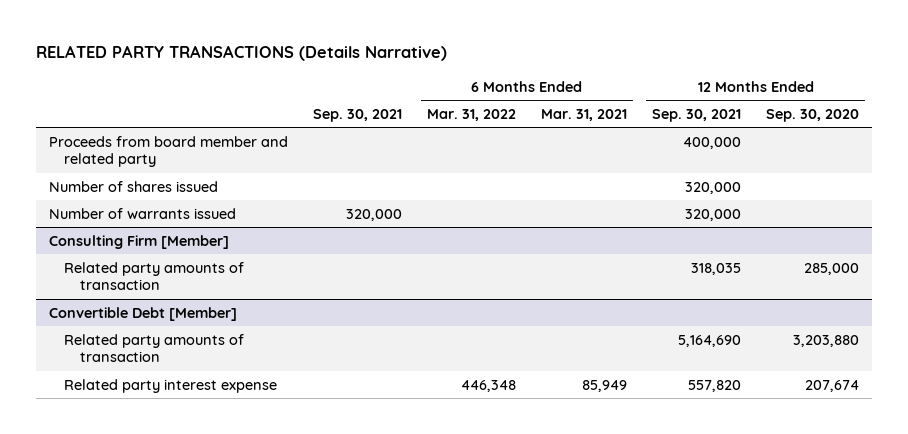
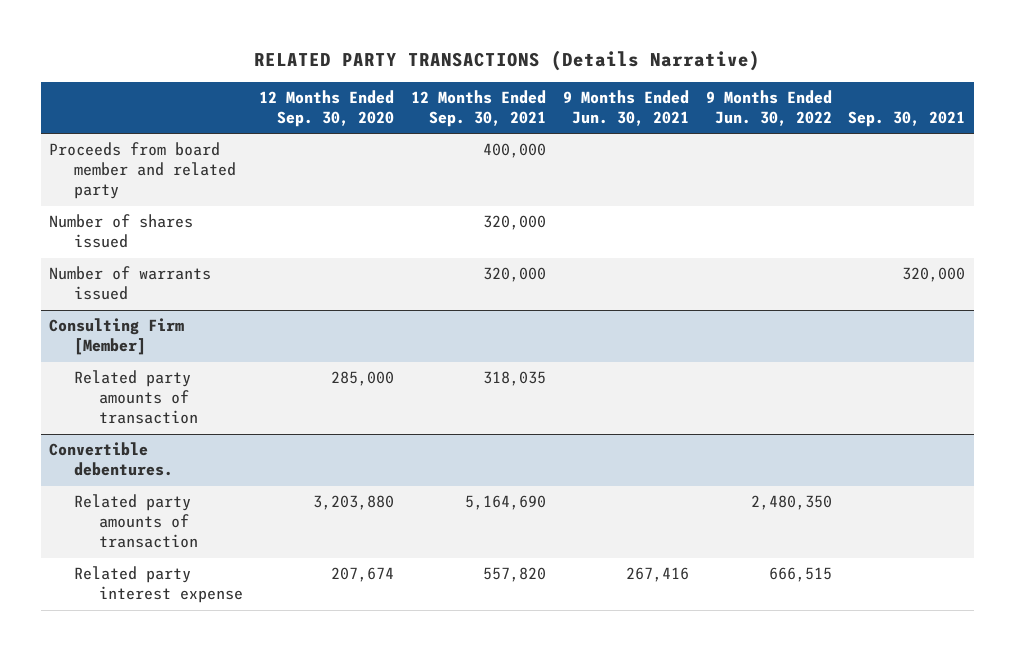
- | Sep. 30, 2021 | 6 Months Ended Mar. 31, 2022 | 6 Months Ended Mar. 31, 2021 | 12 Months Ended Sep. 30, 2021 | 12 Months Ended Sep. 30, 2020
+ | 12 Months Ended Sep. 30, 2020 | 12 Months Ended Sep. 30, 2021 | 9 Months Ended Jun. 30, 2021 | 9 Months Ended Jun. 30, 2022 | Sep. 30, 2021
- Convertible Debt [Member]
+ Convertible debentures.

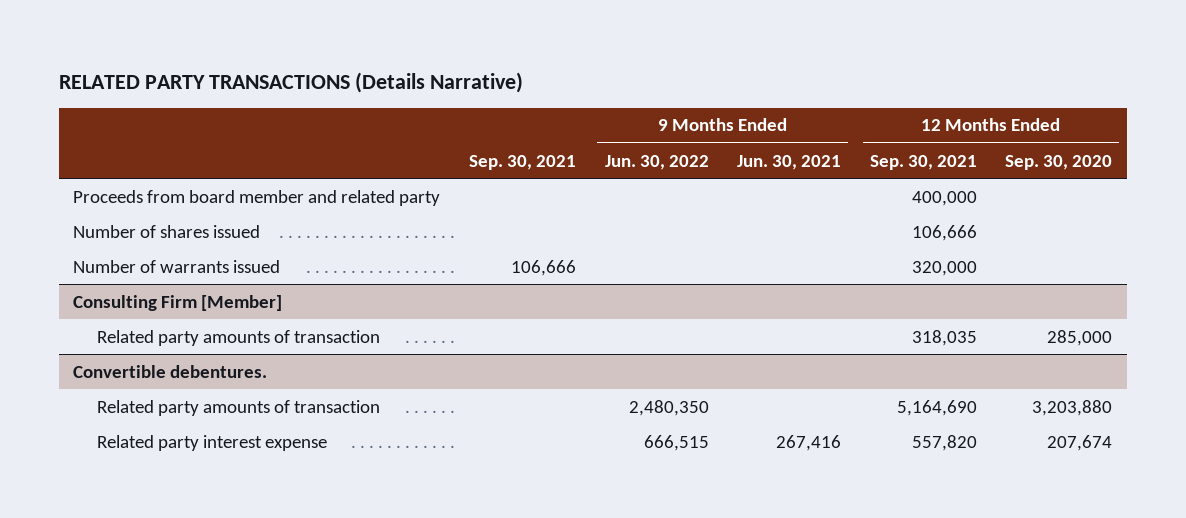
- | 12 Months Ended Sep. 30, 2020 | 12 Months Ended Sep. 30, 2021 | 9 Months Ended Jun. 30, 2021 | 9 Months Ended Jun. 30, 2022 | Sep. 30, 2021
+ | Sep. 30, 2021 | 9 Months Ended Jun. 30, 2022 | 9 Months Ended Jun. 30, 2021 | 12 Months Ended Sep. 30, 2021 | 12 Months Ended Sep. 30, 2020
- Number of shares issued | | 320,000 | | |
- Number of warrants issued | | 320,000 | | | 320,000
+ Number of shares issued | | | | 106,666 |
+ Number of warrants issued | 106,666 | | | 320,000 |

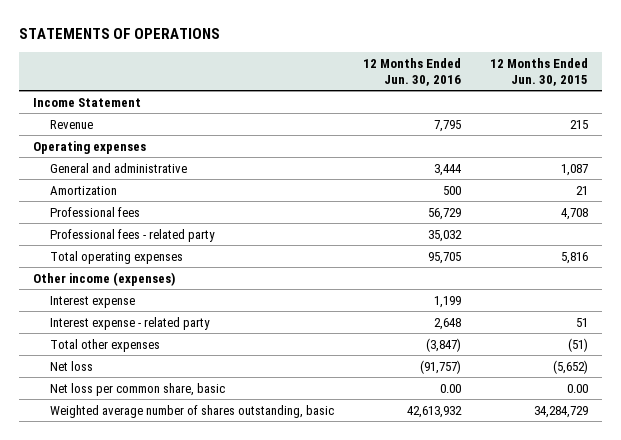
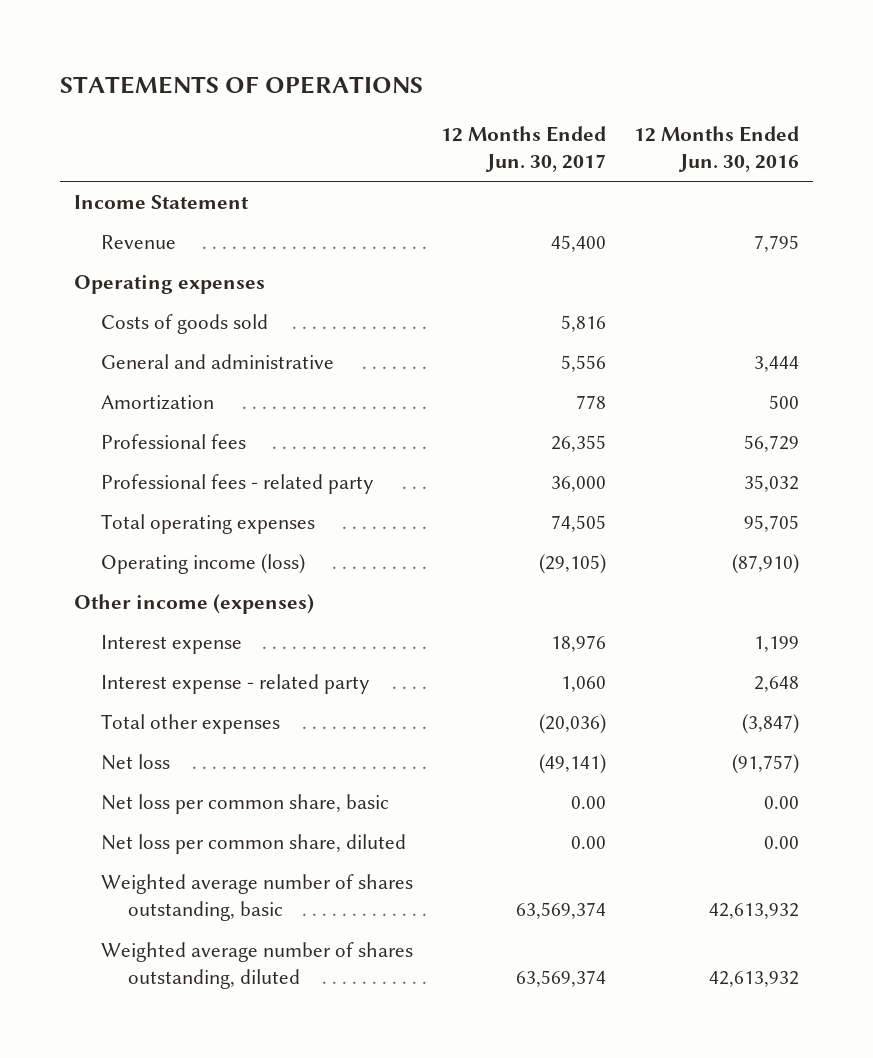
- | 12 Months Ended Jun. 30, 2016 | 12 Months Ended Jun. 30, 2015
+ | 12 Months Ended Jun. 30, 2017 | 12 Months Ended Jun. 30, 2016
+ Costs of goods sold | 5,816 |
+ Operating income (loss) | (29,105) | (87,910)
+ Net loss per common share, diluted | 0.00 | 0.00
+ Weighted average number of shares outstanding, diluted | 63,569,374 | 42,613,932

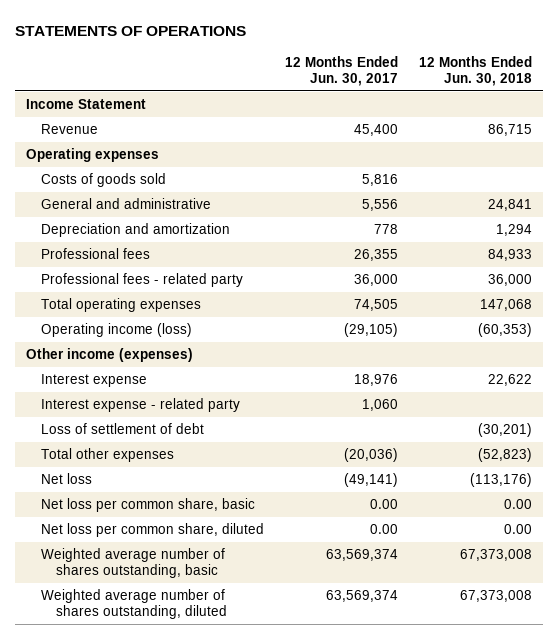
- | 12 Months Ended Jun. 30, 2017 | 12 Months Ended Jun. 30, 2016
+ | 12 Months Ended Jun. 30, 2017 | 12 Months Ended Jun. 30, 2018
- Amortization | 778 | 500
+ Depreciation and amortization | 778 | 1,294
+ Loss of settlement of debt | | (30,201)

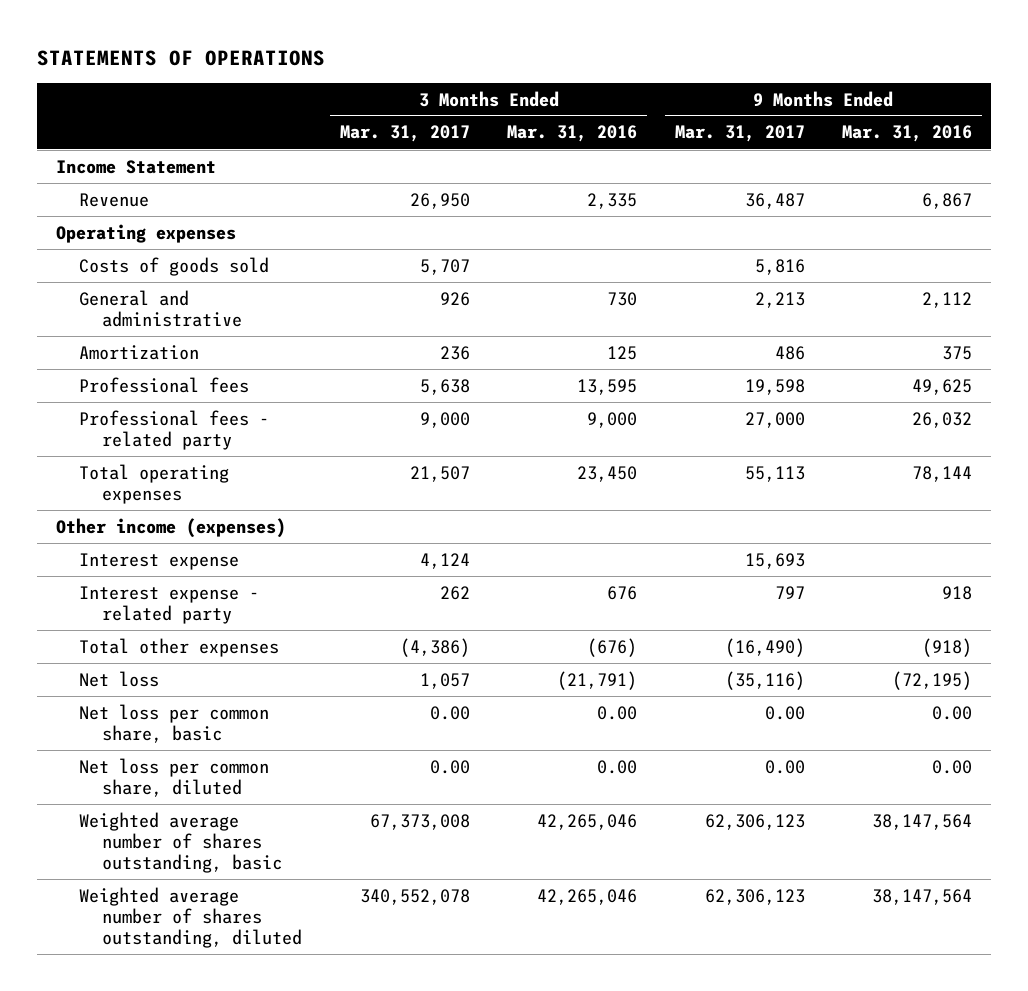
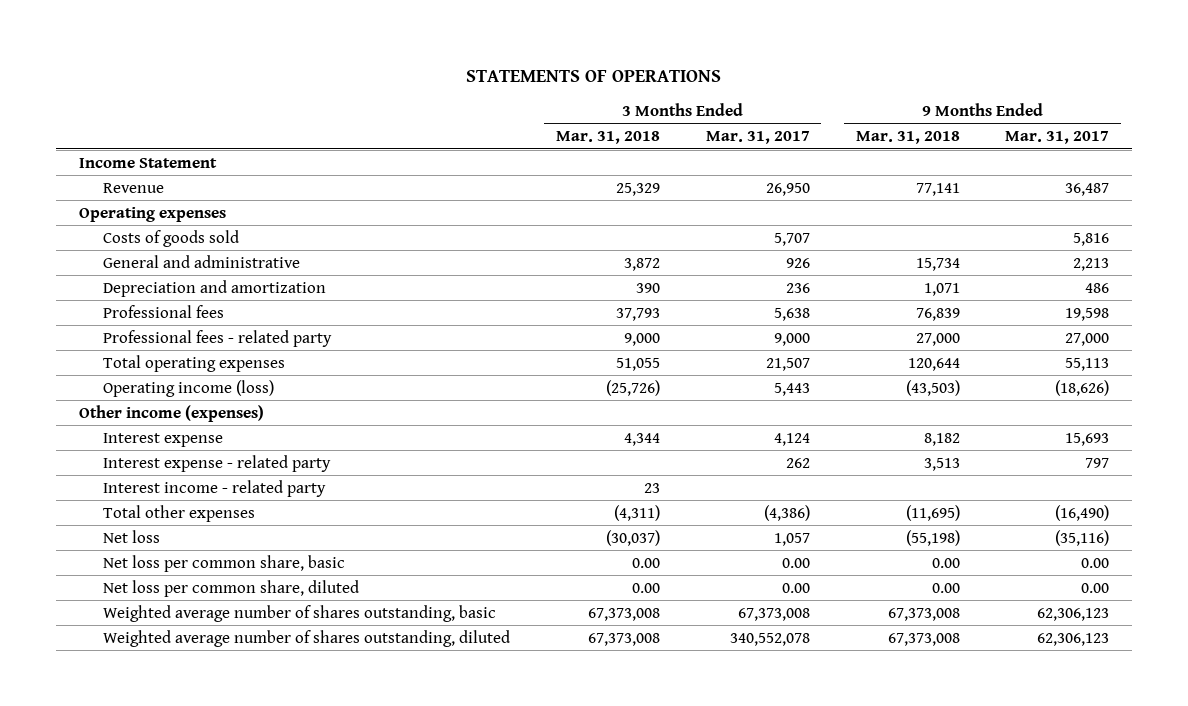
- | 3 Months Ended Mar. 31, 2017 | 3 Months Ended Mar. 31, 2016 | 9 Months Ended Mar. 31, 2017 | 9 Months Ended Mar. 31, 2016
+ | 3 Months Ended Mar. 31, 2018 | 3 Months Ended Mar. 31, 2017 | 9 Months Ended Mar. 31, 2018 | 9 Months Ended Mar. 31, 2017
- Amortization | 236 | 125 | 486 | 375
+ Depreciation and amortization | 390 | 236 | 1,071 | 486
+ Operating income (loss) | (25,726) | 5,443 | (43,503) | (18,626)
+ Interest income - related party | 23 | | |

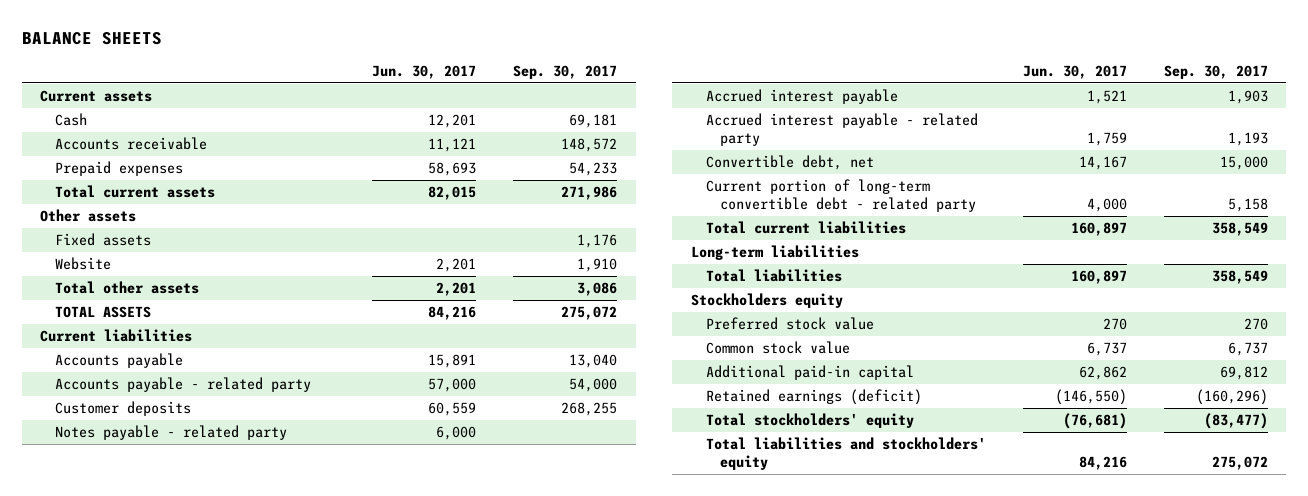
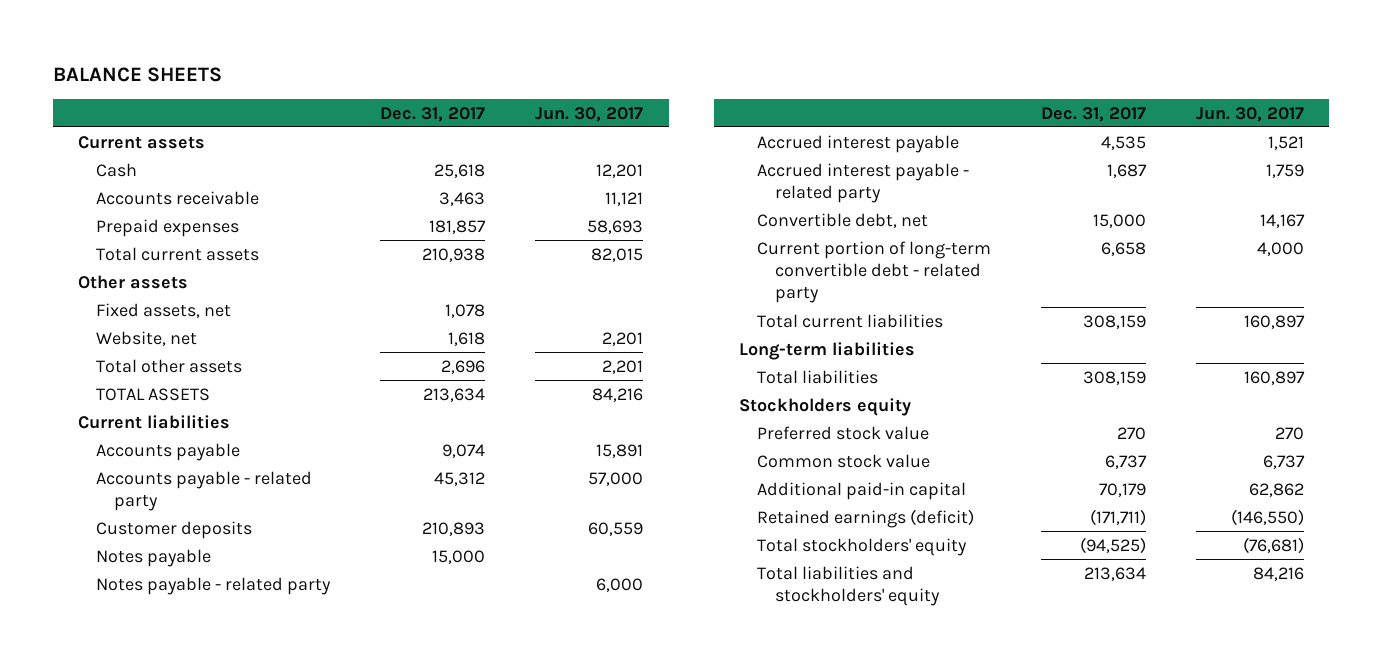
- | Jun. 30, 2017 | Sep. 30, 2017
+ | Dec. 31, 2017 | Jun. 30, 2017
- Fixed assets | | 1,176
- Website | 2,201 | 1,910
+ Fixed assets, net | 1,078 |
+ Website, net | 1,618 | 2,201
+ Notes payable | 15,000 |

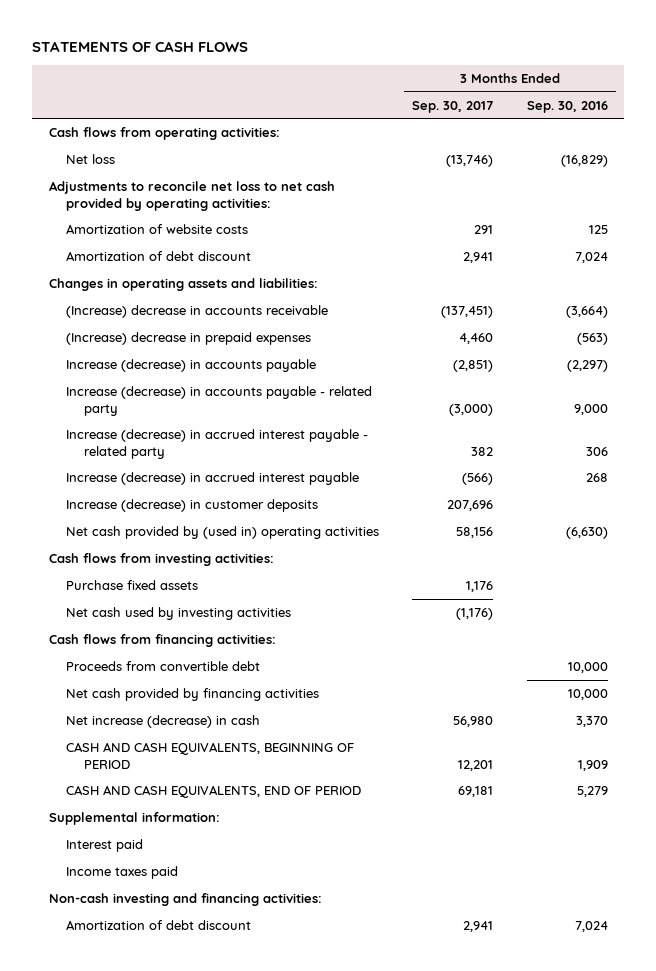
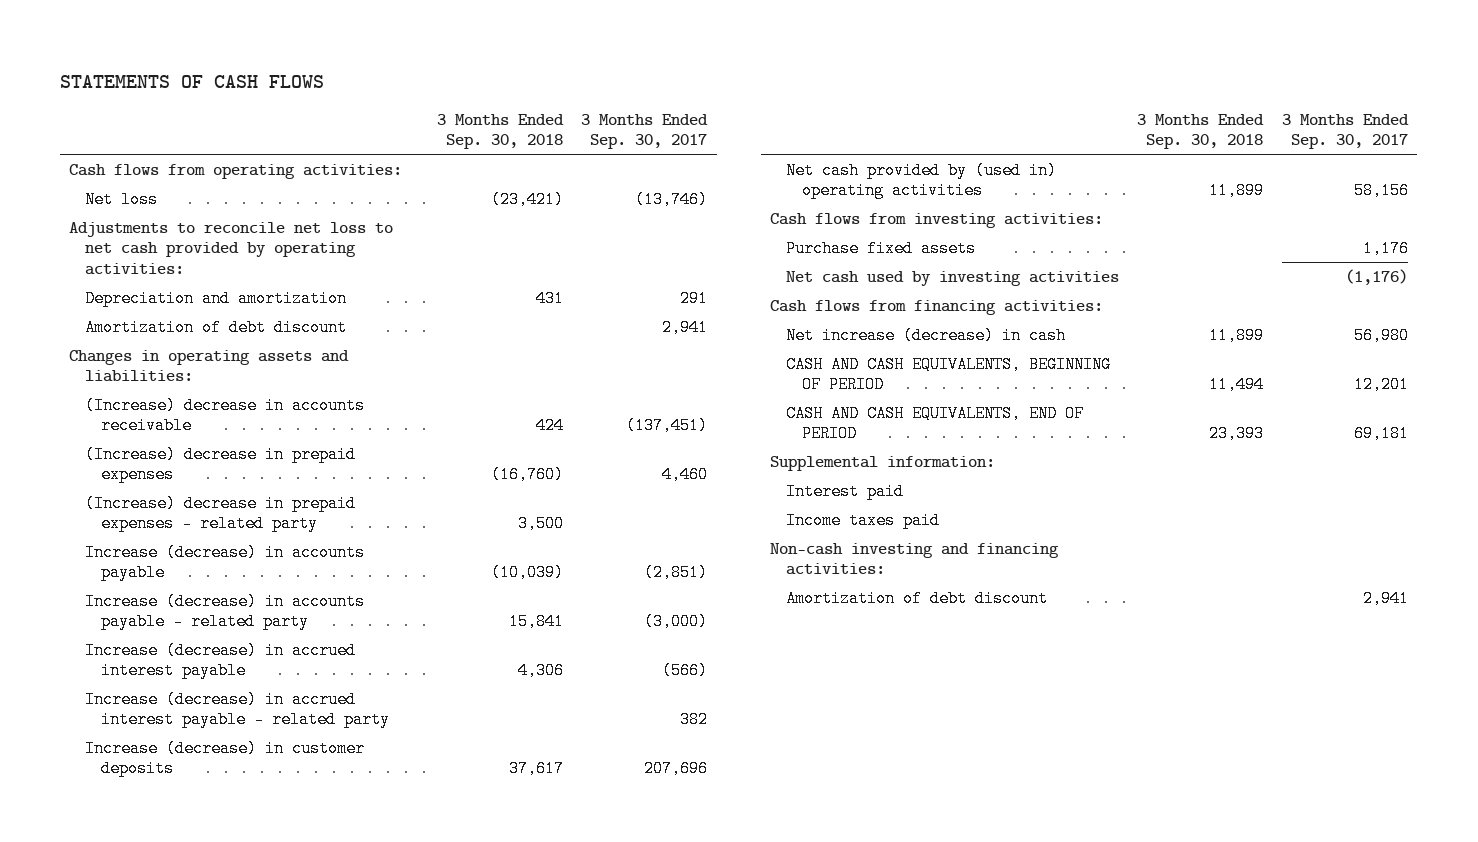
- | 3 Months Ended Sep. 30, 2017 | 3 Months Ended Sep. 30, 2016
+ | 3 Months Ended Sep. 30, 2018 | 3 Months Ended Sep. 30, 2017
- Amortization of website costs | 291 | 125
+ Depreciation and amortization | 431 | 291
+ (Increase) decrease in prepaid expenses - related party | 3,500 |
moved down: Increase (decrease) in accrued interest payable - related party | | 382
- Proceeds from convertible debt | | 10,000
- Net cash provided by financing activities | | 10,000

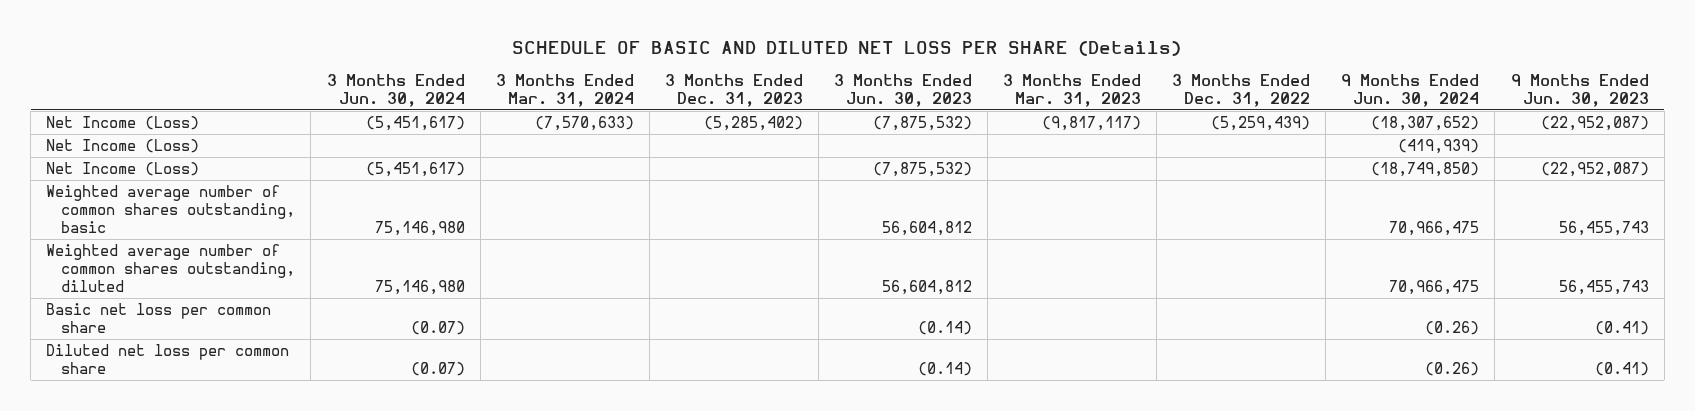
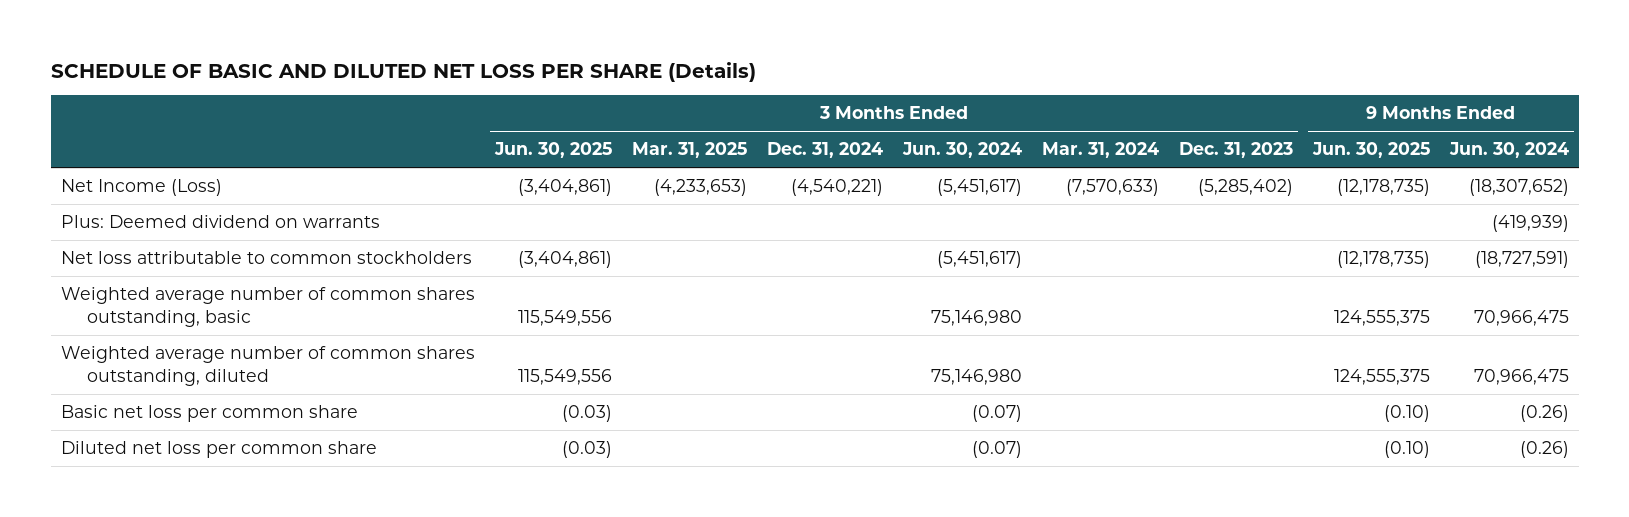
- | 3 Months Ended Jun. 30, 2024 | 3 Months Ended Mar. 31, 2024 | 3 Months Ended Dec. 31, 2023 | 3 Months Ended Jun. 30, 2023 | 3 Months Ended Mar. 31, 2023 | 3 Months Ended Dec. 31, 2022 | 9 Months Ended Jun. 30, 2024 | 9 Months Ended Jun. 30, 2023
+ | 3 Months Ended Jun. 30, 2025 | 3 Months Ended Mar. 31, 2025 | 3 Months Ended Dec. 31, 2024 | 3 Months Ended Jun. 30, 2024 | 3 Months Ended Mar. 31, 2024 | 3 Months Ended Dec. 31, 2023 | 9 Months Ended Jun. 30, 2025 | 9 Months Ended Jun. 30, 2024
- Net Income (Loss) | | | | | | | (419,939) |
- Net Income (Loss) | (5,451,617) | | | (7,875,532) | | | (18,749,850) | (22,952,087)
+ Plus: Deemed dividend on warrants | | | | | | | | (419,939)
+ Net loss attributable to common stockholders | (3,404,861) | | | (5,451,617) | | | (12,178,735) | (18,727,591)

